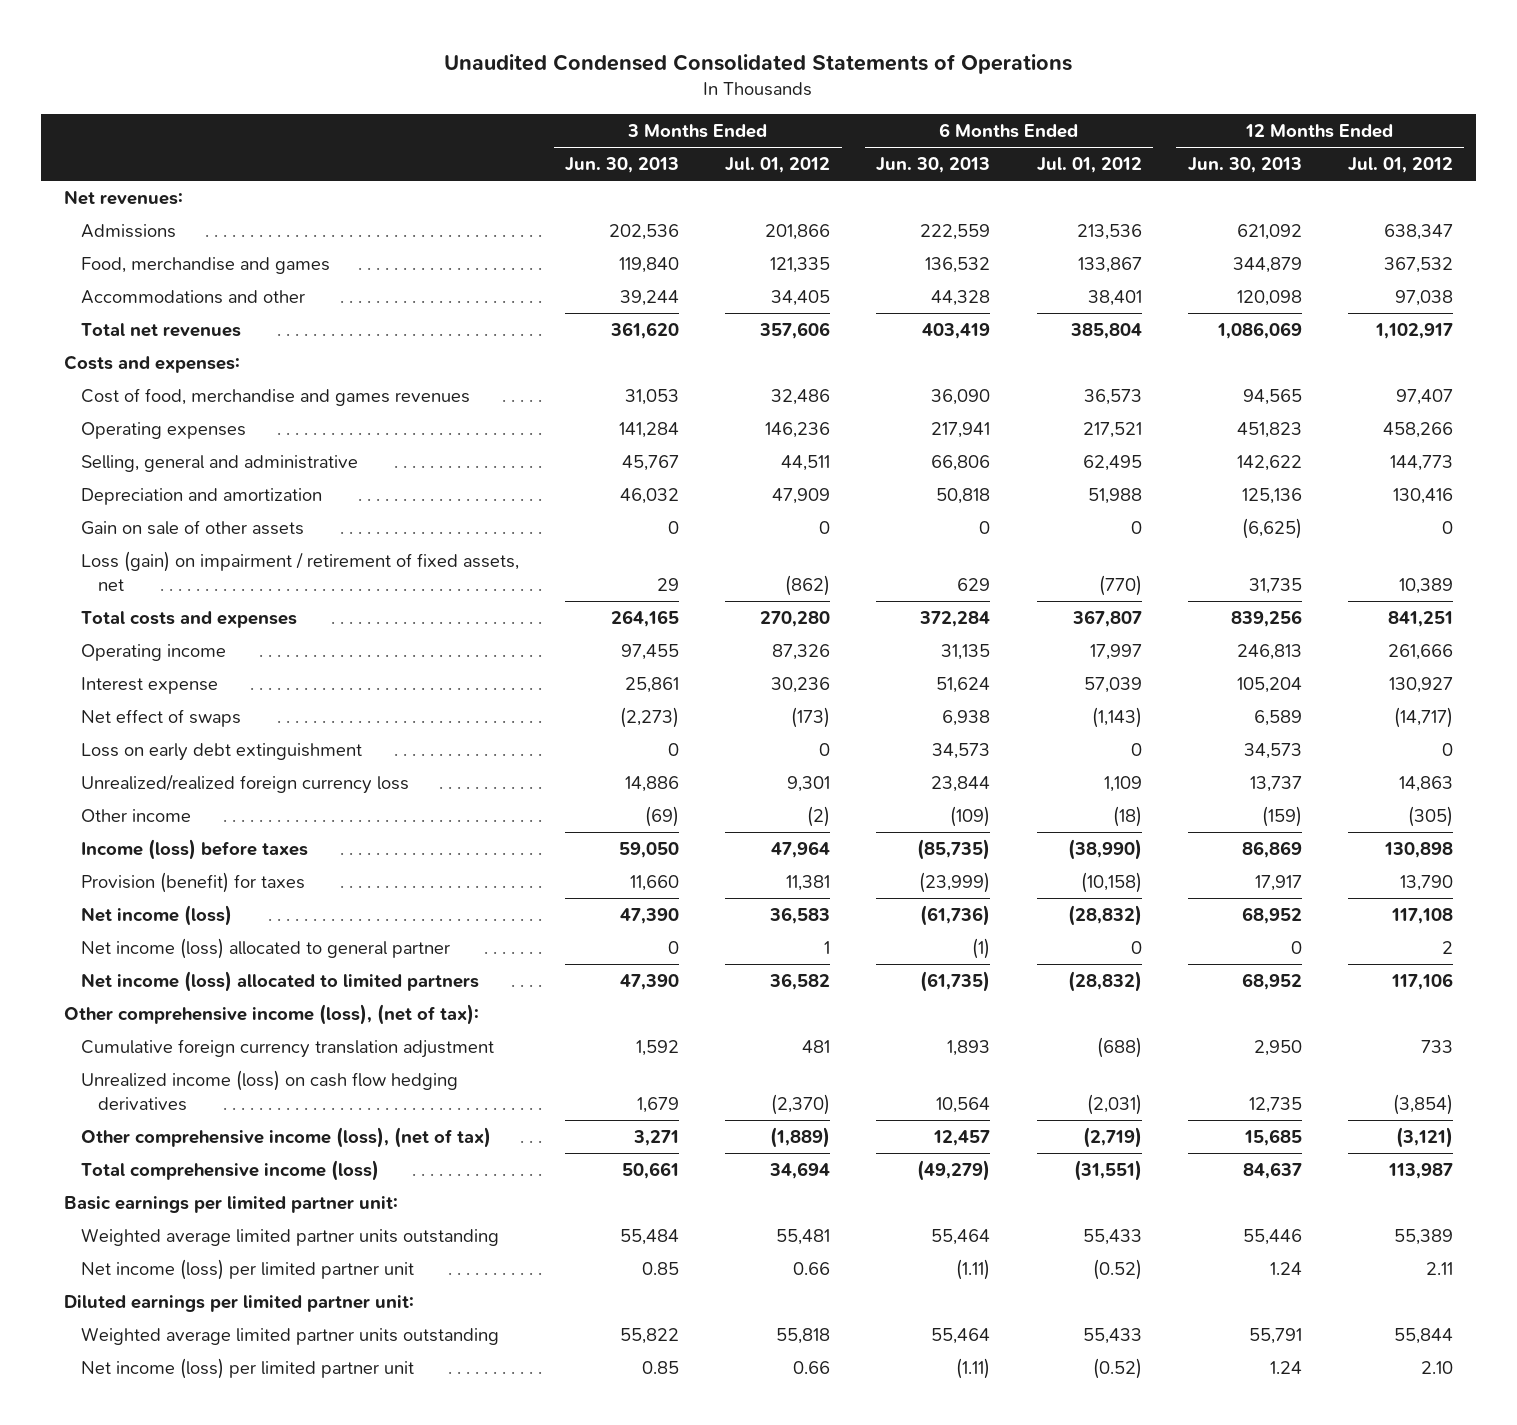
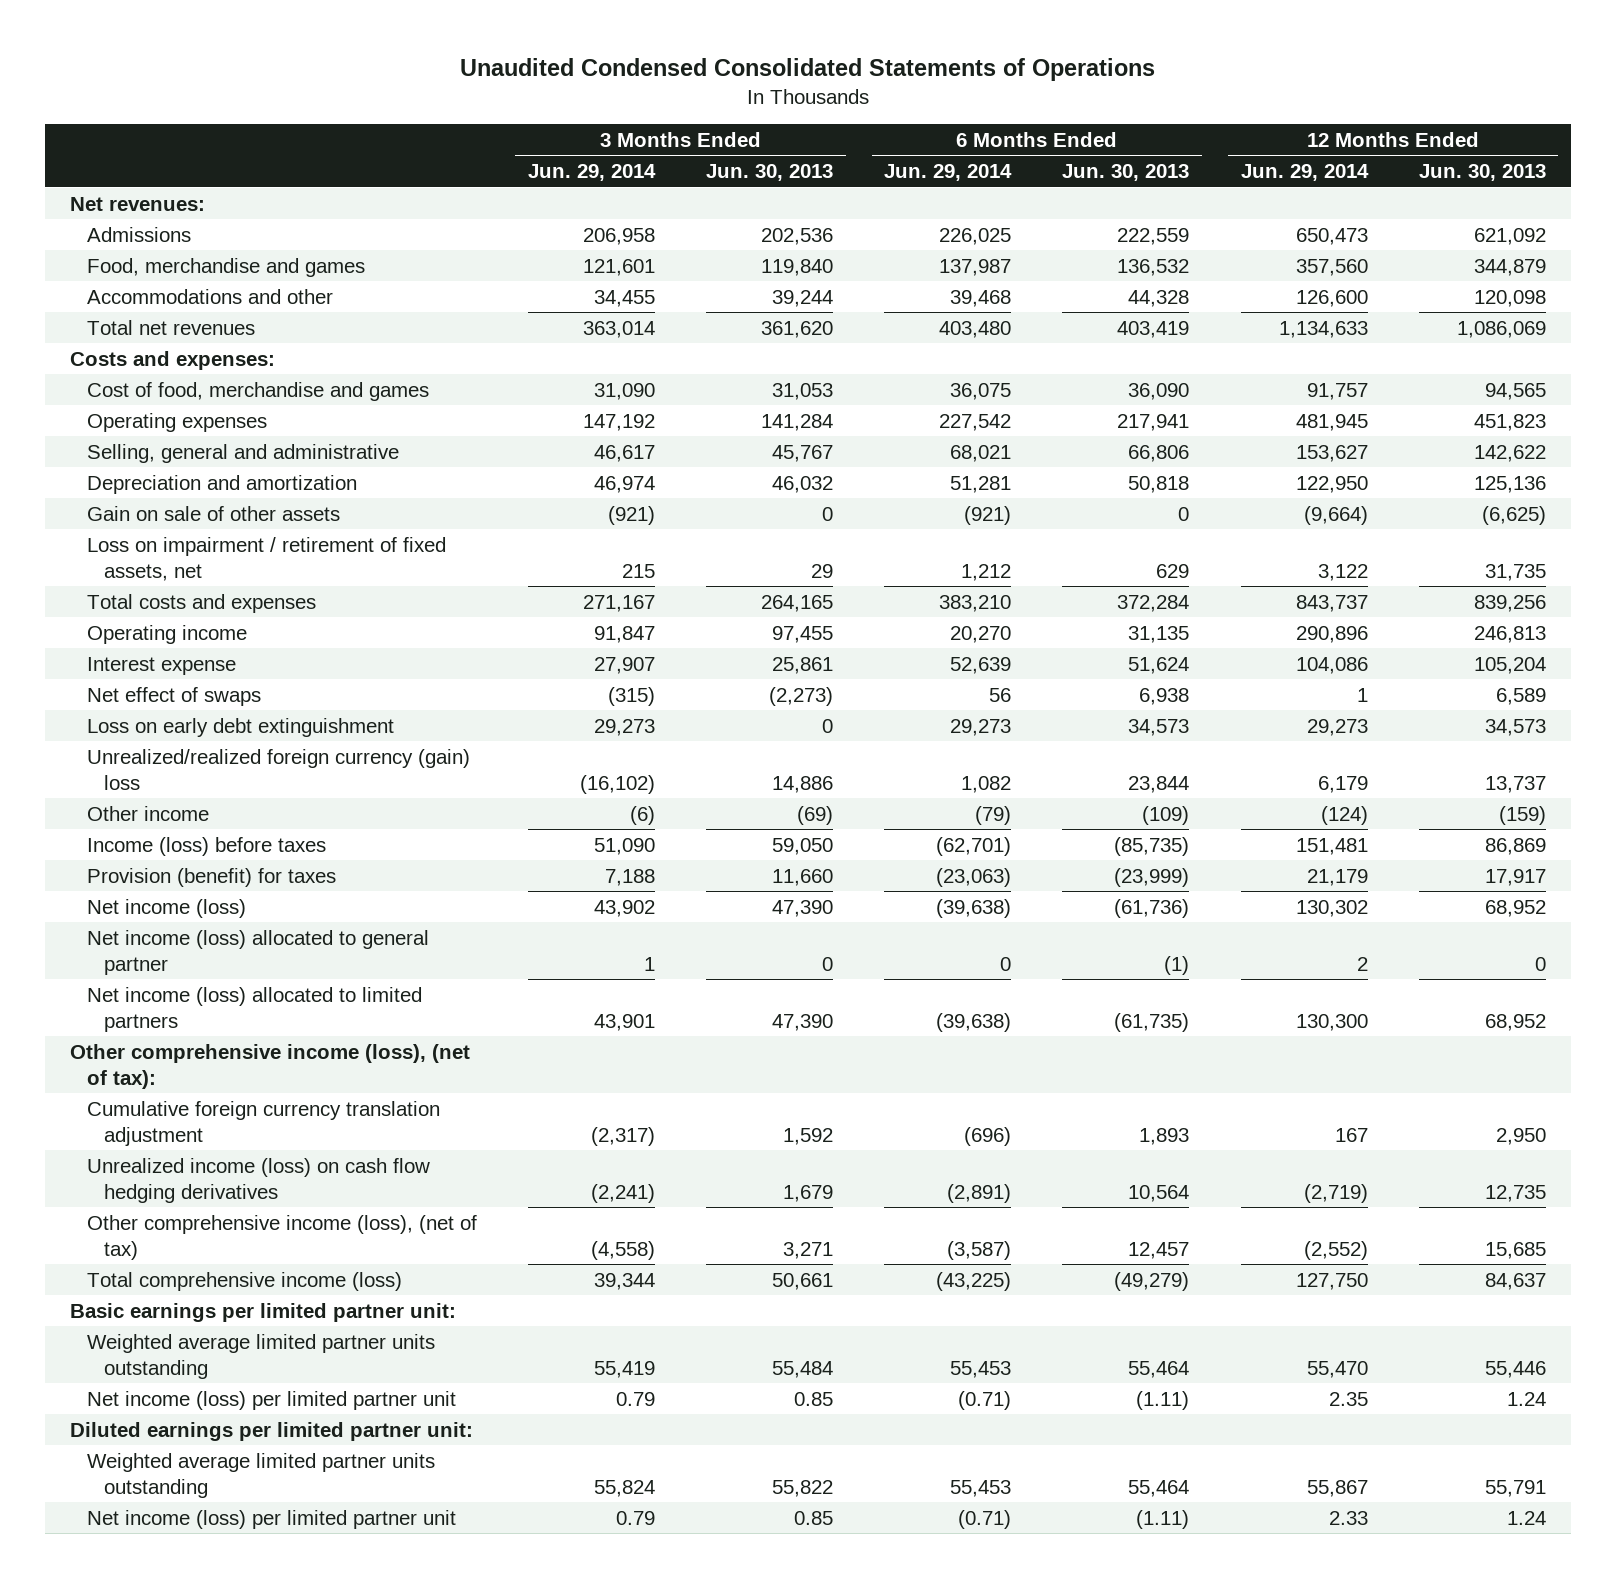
- | 3 Months Ended Jun. 30, 2013 | 3 Months Ended Jul. 01, 2012 | 6 Months Ended Jun. 30, 2013 | 6 Months Ended Jul. 01, 2012 | 12 Months Ended Jun. 30, 2013 | 12 Months Ended Jul. 01, 2012
+ | 3 Months Ended Jun. 29, 2014 | 3 Months Ended Jun. 30, 2013 | 6 Months Ended Jun. 29, 2014 | 6 Months Ended Jun. 30, 2013 | 12 Months Ended Jun. 29, 2014 | 12 Months Ended Jun. 30, 2013
- Cost of food, merchandise and games revenues | 31,053 | 32,486 | 36,090 | 36,573 | 94,565 | 97,407
+ Cost of food, merchandise and games | 31,090 | 31,053 | 36,075 | 36,090 | 91,757 | 94,565
- Loss (gain) on impairment / retirement of fixed assets, net | 29 | (862) | 629 | (770) | 31,735 | 10,389
+ Loss on impairment / retirement of fixed assets, net | 215 | 29 | 1,212 | 629 | 3,122 | 31,735
- Unrealized/realized foreign currency loss | 14,886 | 9,301 | 23,844 | 1,109 | 13,737 | 14,863
+ Unrealized/realized foreign currency (gain) loss | (16,102) | 14,886 | 1,082 | 23,844 | 6,179 | 13,737

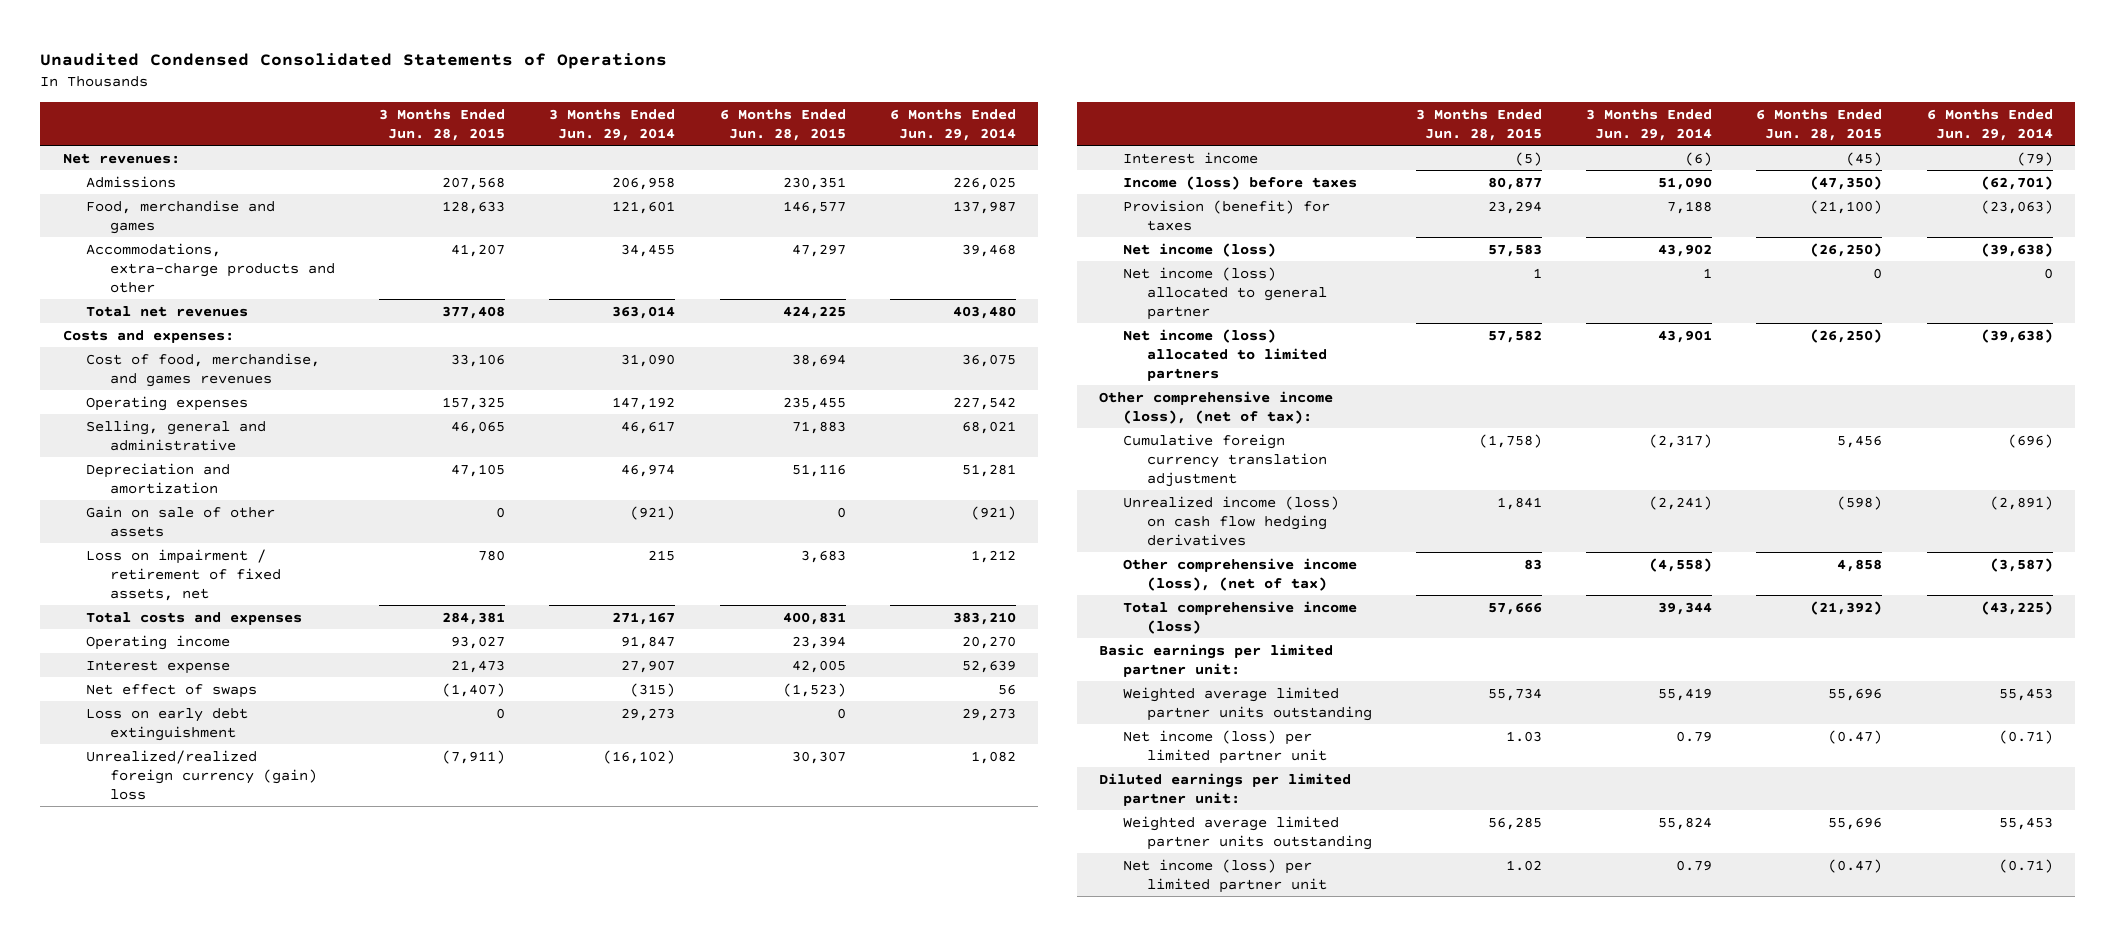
- | 3 Months Ended Jun. 29, 2014 | 3 Months Ended Jun. 30, 2013 | 6 Months Ended Jun. 29, 2014 | 6 Months Ended Jun. 30, 2013 | 12 Months Ended Jun. 29, 2014 | 12 Months Ended Jun. 30, 2013
+ | 3 Months Ended Jun. 28, 2015 | 3 Months Ended Jun. 29, 2014 | 6 Months Ended Jun. 28, 2015 | 6 Months Ended Jun. 29, 2014
- Accommodations and other | 34,455 | 39,244 | 39,468 | 44,328 | 126,600 | 120,098
+ Accommodations, extra-charge products and other | 41,207 | 34,455 | 47,297 | 39,468
- Cost of food, merchandise and games | 31,090 | 31,053 | 36,075 | 36,090 | 91,757 | 94,565
+ Cost of food, merchandise, and games revenues | 33,106 | 31,090 | 38,694 | 36,075
- Other income | (6) | (69) | (79) | (109) | (124) | (159)
+ Interest income | (5) | (6) | (45) | (79)

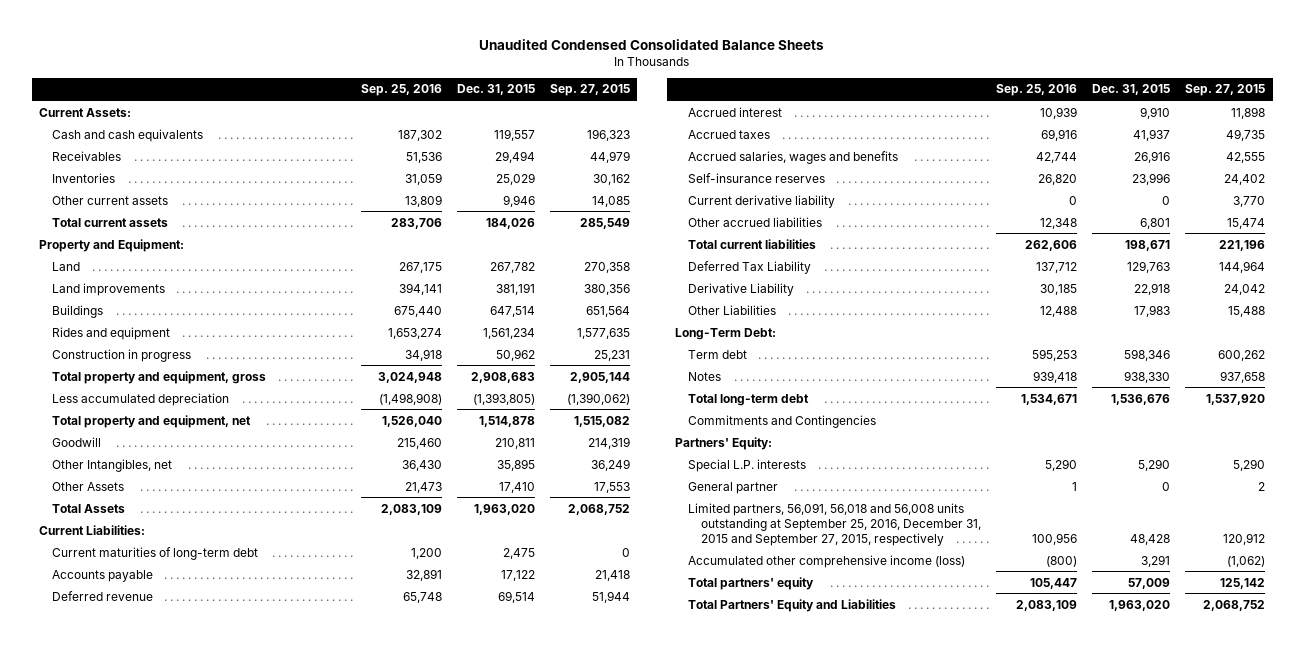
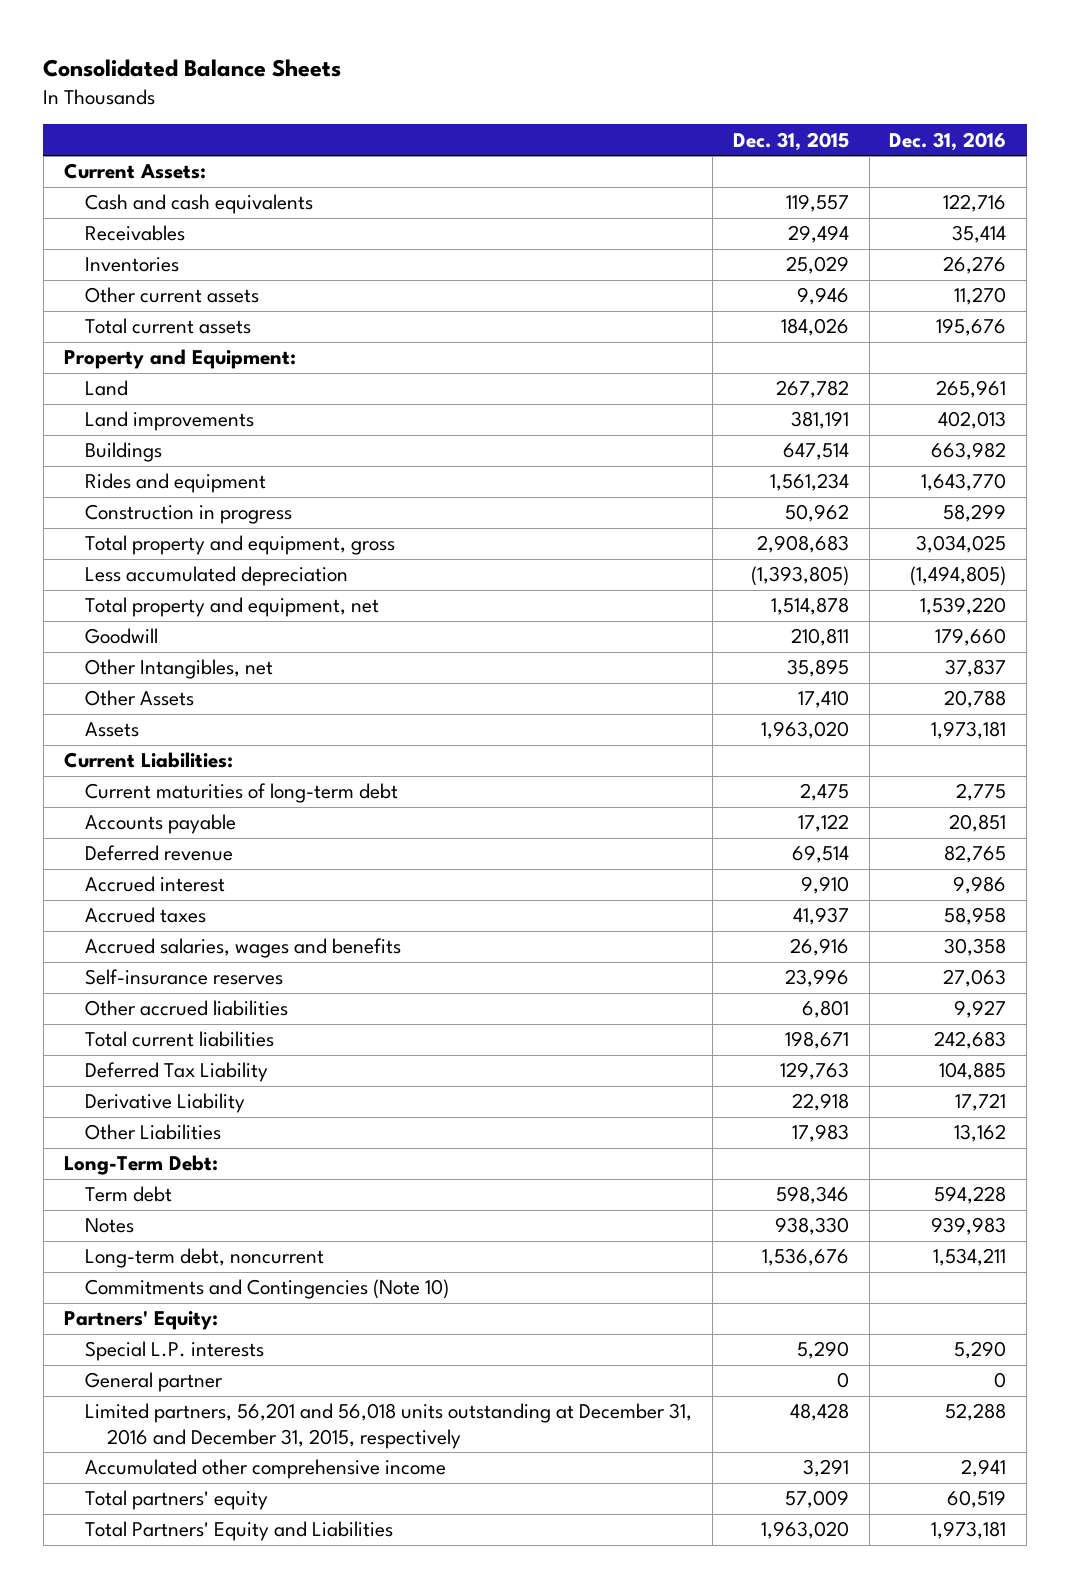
- Unaudited Condensed Consolidated Balance Sheets
+ Consolidated Balance Sheets
- | Sep. 25, 2016 | Dec. 31, 2015 | Sep. 27, 2015
+ | Dec. 31, 2015 | Dec. 31, 2016
- Total Assets | 2,083,109 | 1,963,020 | 2,068,752
+ Assets | 1,963,020 | 1,973,181
- Current derivative liability | 0 | 0 | 3,770
- Total long-term debt | 1,534,671 | 1,536,676 | 1,537,920
- Commitments and Contingencies
+ Long-term debt, noncurrent | 1,536,676 | 1,534,211
+ Commitments and Contingencies (Note 10)
- Limited partners, 56,091, 56,018 and 56,008 units outstanding at September 25, 2016, December 31, 2015 and September 27, 2015, respectively | 100,956 | 48,428 | 120,912
- Accumulated other comprehensive income (loss) | (800) | 3,291 | (1,062)
+ Limited partners, 56,201 and 56,018 units outstanding at December 31, 2016 and December 31, 2015, respectively | 48,428 | 52,288
+ Accumulated other comprehensive income | 3,291 | 2,941

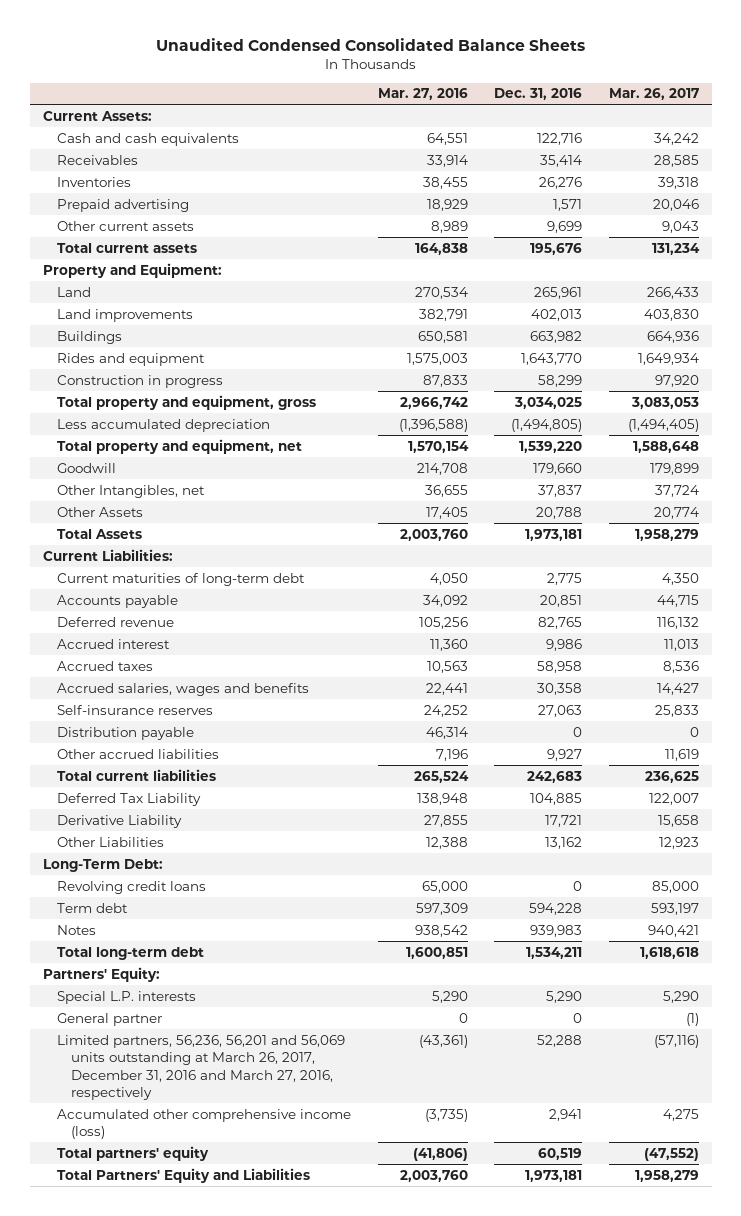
- Consolidated Balance Sheets
+ Unaudited Condensed Consolidated Balance Sheets
- | Dec. 31, 2015 | Dec. 31, 2016
+ | Mar. 27, 2016 | Dec. 31, 2016 | Mar. 26, 2017
- Other current assets | 9,946 | 11,270
+ Prepaid advertising | 18,929 | 1,571 | 20,046
+ Other current assets | 8,989 | 9,699 | 9,043
- Assets | 1,963,020 | 1,973,181
+ Total Assets | 2,003,760 | 1,973,181 | 1,958,279
+ Distribution payable | 46,314 | 0 | 0
+ Revolving credit loans | 65,000 | 0 | 85,000
- Long-term debt, noncurrent | 1,536,676 | 1,534,211
- Commitments and Contingencies (Note 10)
+ Total long-term debt | 1,600,851 | 1,534,211 | 1,618,618
- Limited partners, 56,201 and 56,018 units outstanding at December 31, 2016 and December 31, 2015, respectively | 48,428 | 52,288
- Accumulated other comprehensive income | 3,291 | 2,941
+ Limited partners, 56,236, 56,201 and 56,069 units outstanding at March 26, 2017, December 31, 2016 and March 27, 2016, respectively | (43,361) | 52,288 | (57,116)
+ Accumulated other comprehensive income (loss) | (3,735) | 2,941 | 4,275

